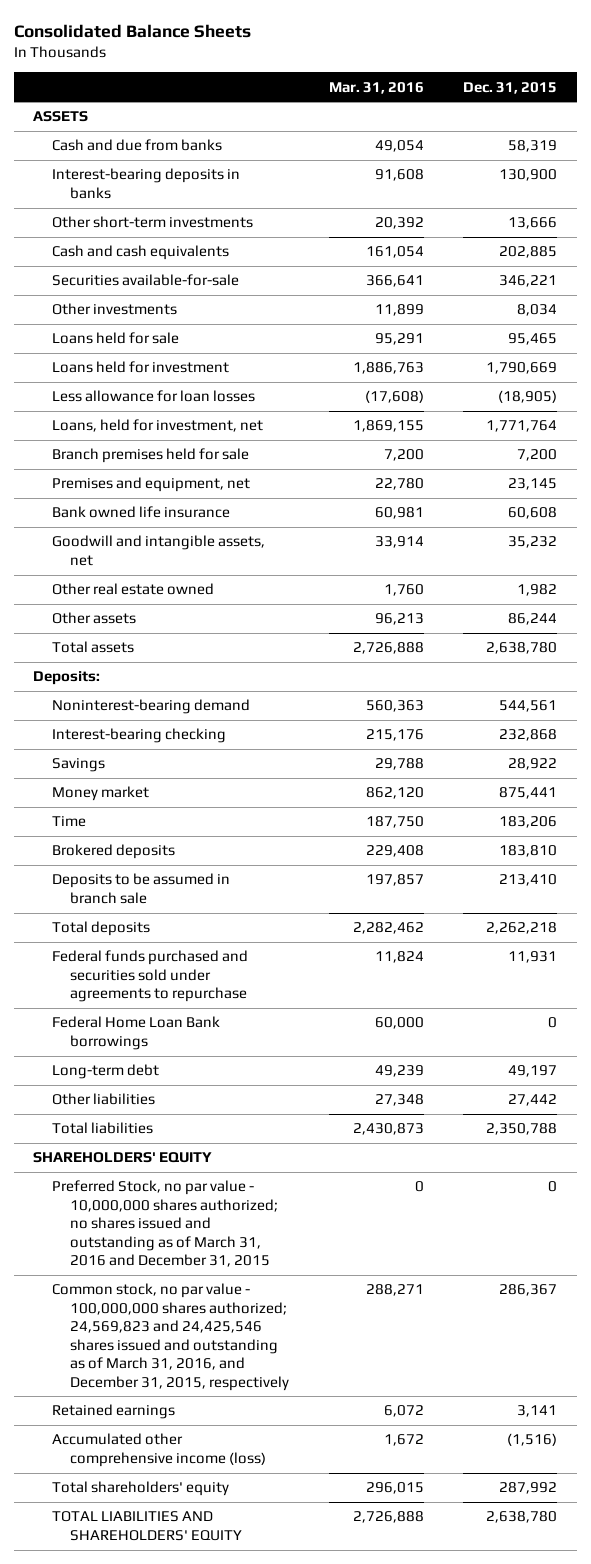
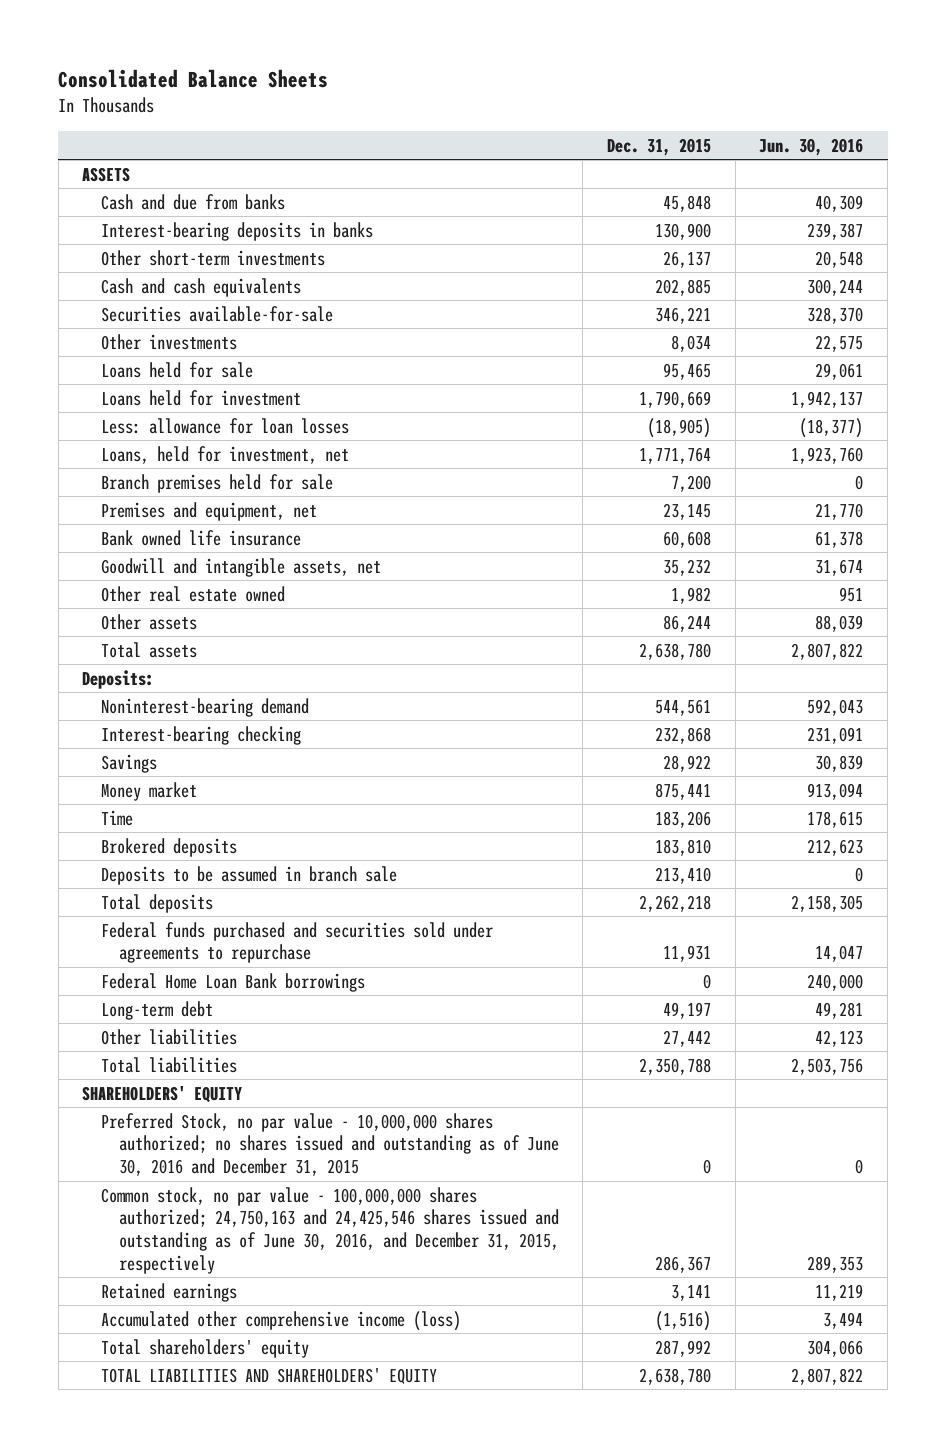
- | Mar. 31, 2016 | Dec. 31, 2015
+ | Dec. 31, 2015 | Jun. 30, 2016
- Cash and due from banks | 49,054 | 58,319
+ Cash and due from banks | 45,848 | 40,309
- Other short-term investments | 20,392 | 13,666
+ Other short-term investments | 26,137 | 20,548
- Less allowance for loan losses | (17,608) | (18,905)
+ Less: allowance for loan losses | (18,905) | (18,377)
- Preferred Stock, no par value - 10,000,000 shares authorized; no shares issued and outstanding as of March 31, 2016 and December 31, 2015 | 0 | 0
- Common stock, no par value - 100,000,000 shares authorized; 24,569,823 and 24,425,546 shares issued and outstanding as of March 31, 2016, and December 31, 2015, respectively | 288,271 | 286,367
+ Preferred Stock, no par value - 10,000,000 shares authorized; no shares issued and outstanding as of June 30, 2016 and December 31, 2015 | 0 | 0
+ Common stock, no par value - 100,000,000 shares authorized; 24,750,163 and 24,425,546 shares issued and outstanding as of June 30, 2016, and December 31, 2015, respectively | 286,367 | 289,353

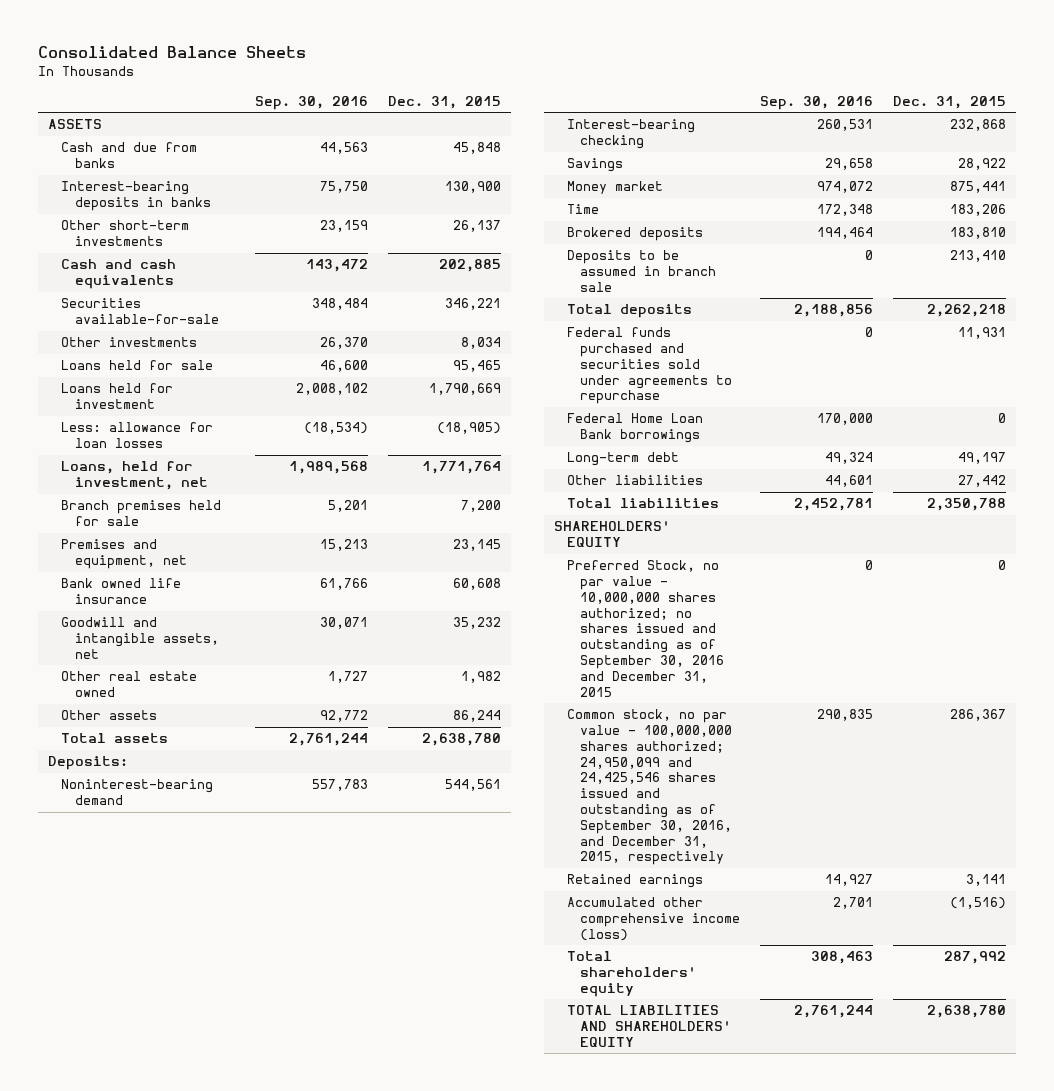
- | Dec. 31, 2015 | Jun. 30, 2016
+ | Sep. 30, 2016 | Dec. 31, 2015
- Preferred Stock, no par value - 10,000,000 shares authorized; no shares issued and outstanding as of June 30, 2016 and December 31, 2015 | 0 | 0
- Common stock, no par value - 100,000,000 shares authorized; 24,750,163 and 24,425,546 shares issued and outstanding as of June 30, 2016, and December 31, 2015, respectively | 286,367 | 289,353
+ Preferred Stock, no par value - 10,000,000 shares authorized; no shares issued and outstanding as of September 30, 2016 and December 31, 2015 | 0 | 0
+ Common stock, no par value - 100,000,000 shares authorized; 24,950,099 and 24,425,546 shares issued and outstanding as of September 30, 2016, and December 31, 2015, respectively | 290,835 | 286,367

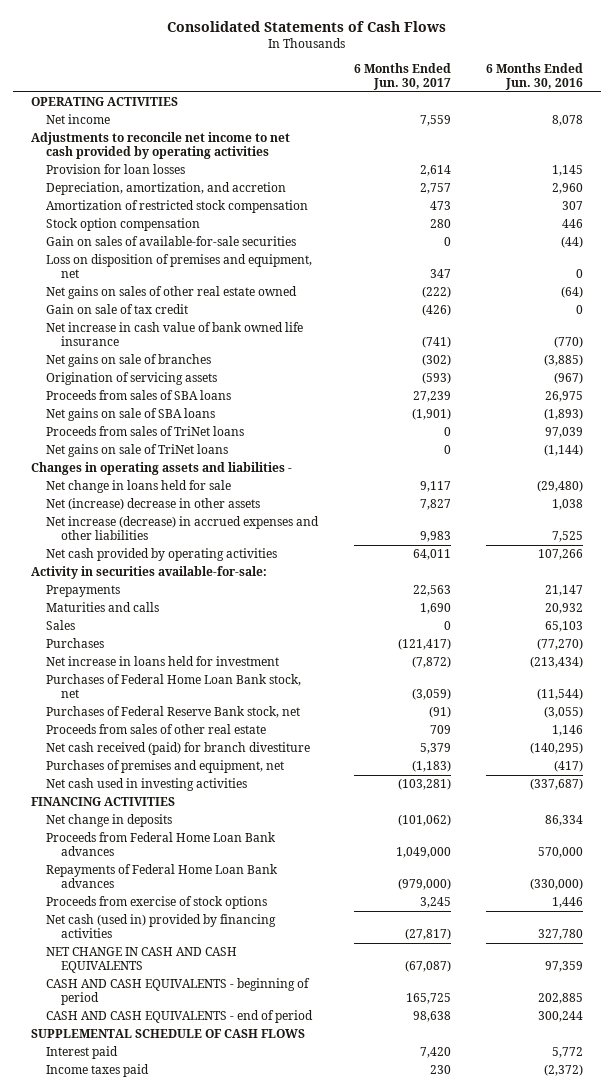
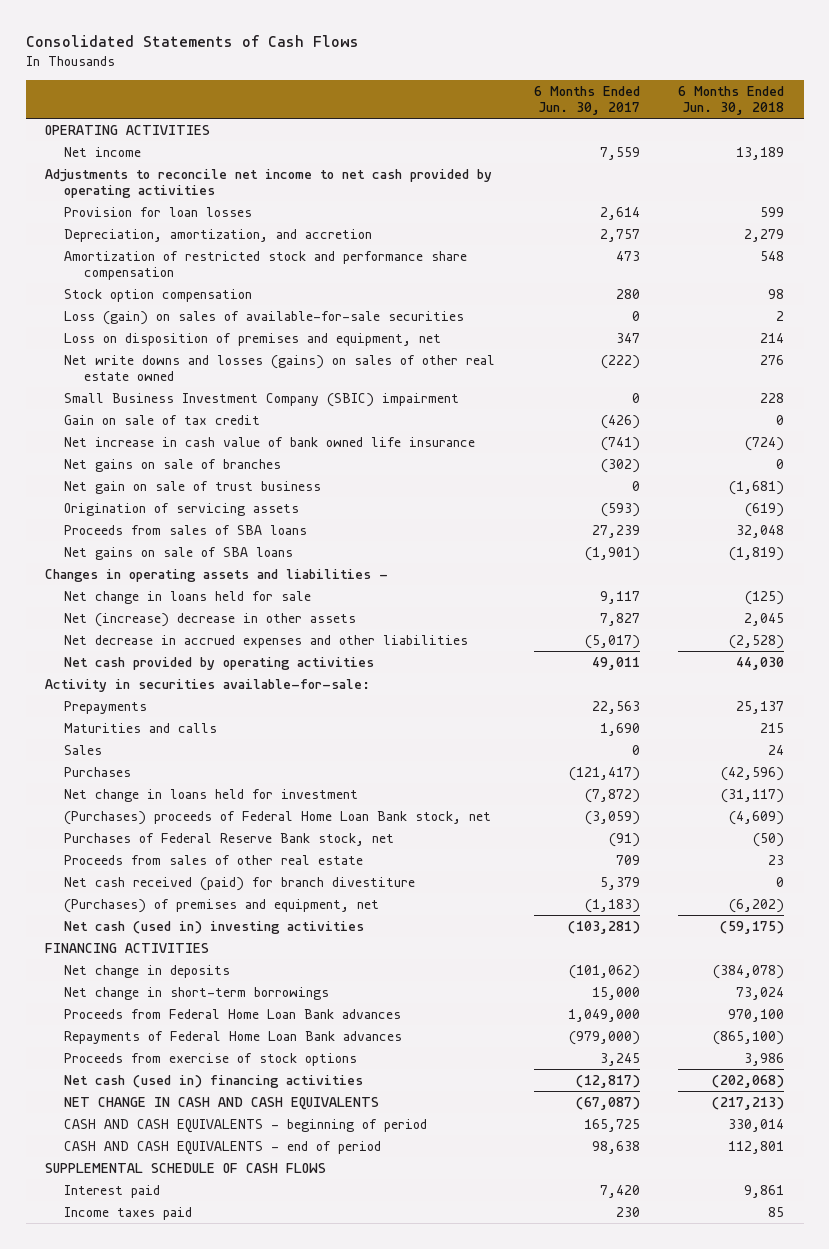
- | 6 Months Ended Jun. 30, 2017 | 6 Months Ended Jun. 30, 2016
+ | 6 Months Ended Jun. 30, 2017 | 6 Months Ended Jun. 30, 2018
- Amortization of restricted stock compensation | 473 | 307
+ Amortization of restricted stock and performance share compensation | 473 | 548
- Gain on sales of available-for-sale securities | 0 | (44)
+ Loss (gain) on sales of available-for-sale securities | 0 | 2
- Net gains on sales of other real estate owned | (222) | (64)
+ Net write downs and losses (gains) on sales of other real estate owned | (222) | 276
+ Small Business Investment Company (SBIC) impairment | 0 | 228
+ Net gain on sale of trust business | 0 | (1,681)
- Proceeds from sales of TriNet loans | 0 | 97,039
- Net gains on sale of TriNet loans | 0 | (1,144)
- Net increase (decrease) in accrued expenses and other liabilities | 9,983 | 7,525
- Net cash provided by operating activities | 64,011 | 107,266
+ Net decrease in accrued expenses and other liabilities | (5,017) | (2,528)
+ Net cash provided by operating activities | 49,011 | 44,030
- Net increase in loans held for investment | (7,872) | (213,434)
- Purchases of Federal Home Loan Bank stock, net | (3,059) | (11,544)
+ Net change in loans held for investment | (7,872) | (31,117)
+ (Purchases) proceeds of Federal Home Loan Bank stock, net | (3,059) | (4,609)
- Purchases of premises and equipment, net | (1,183) | (417)
- Net cash used in investing activities | (103,281) | (337,687)
+ (Purchases) of premises and equipment, net | (1,183) | (6,202)
+ Net cash (used in) investing activities | (103,281) | (59,175)
+ Net change in short-term borrowings | 15,000 | 73,024
- Net cash (used in) provided by financing activities | (27,817) | 327,780
+ Net cash (used in) financing activities | (12,817) | (202,068)

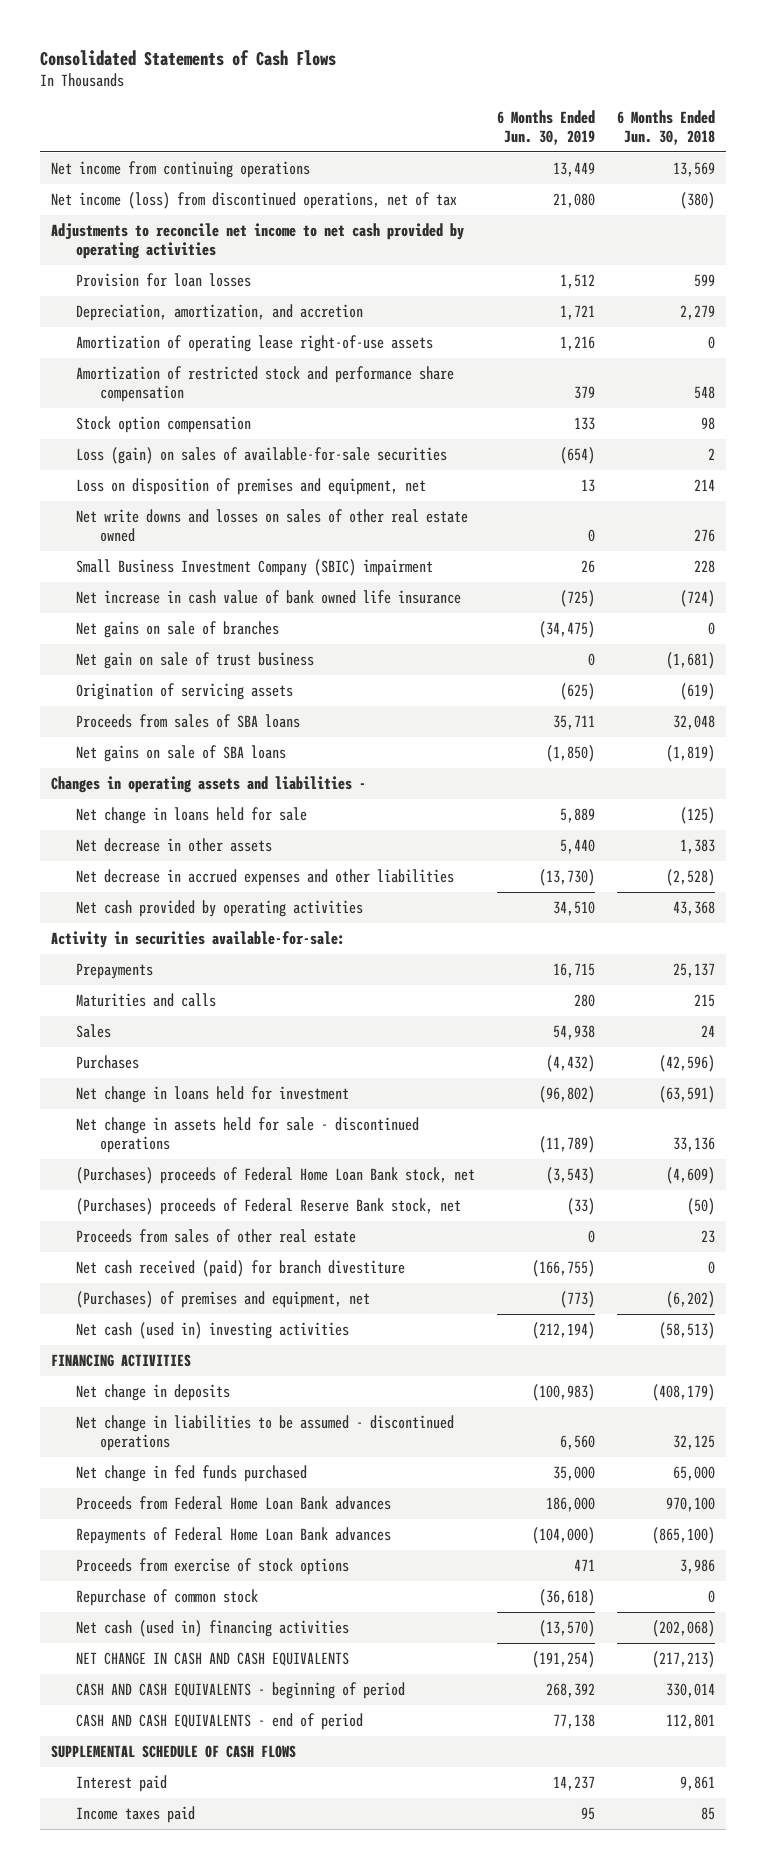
- | 6 Months Ended Jun. 30, 2017 | 6 Months Ended Jun. 30, 2018
+ | 6 Months Ended Jun. 30, 2019 | 6 Months Ended Jun. 30, 2018
- OPERATING ACTIVITIES
- Net income | 7,559 | 13,189
+ Net income from continuing operations | 13,449 | 13,569
+ Net income (loss) from discontinued operations, net of tax | 21,080 | (380)
+ Amortization of operating lease right-of-use assets | 1,216 | 0
- Net write downs and losses (gains) on sales of other real estate owned | (222) | 276
+ Net write downs and losses on sales of other real estate owned | 0 | 276
- Gain on sale of tax credit | (426) | 0
- Net (increase) decrease in other assets | 7,827 | 2,045
+ Net decrease in other assets | 5,440 | 1,383
- Net cash provided by operating activities | 49,011 | 44,030
+ Net cash provided by operating activities | 34,510 | 43,368
- Net change in loans held for investment | (7,872) | (31,117)
+ Net change in loans held for investment | (96,802) | (63,591)
+ Net change in assets held for sale - discontinued operations | (11,789) | 33,136
- Purchases of Federal Reserve Bank stock, net | (91) | (50)
+ (Purchases) proceeds of Federal Reserve Bank stock, net | (33) | (50)
- Net cash (used in) investing activities | (103,281) | (59,175)
+ Net cash (used in) investing activities | (212,194) | (58,513)
- Net change in deposits | (101,062) | (384,078)
- Net change in short-term borrowings | 15,000 | 73,024
+ Net change in deposits | (100,983) | (408,179)
+ Net change in liabilities to be assumed - discontinued operations | 6,560 | 32,125
+ Net change in fed funds purchased | 35,000 | 65,000
+ Repurchase of common stock | (36,618) | 0

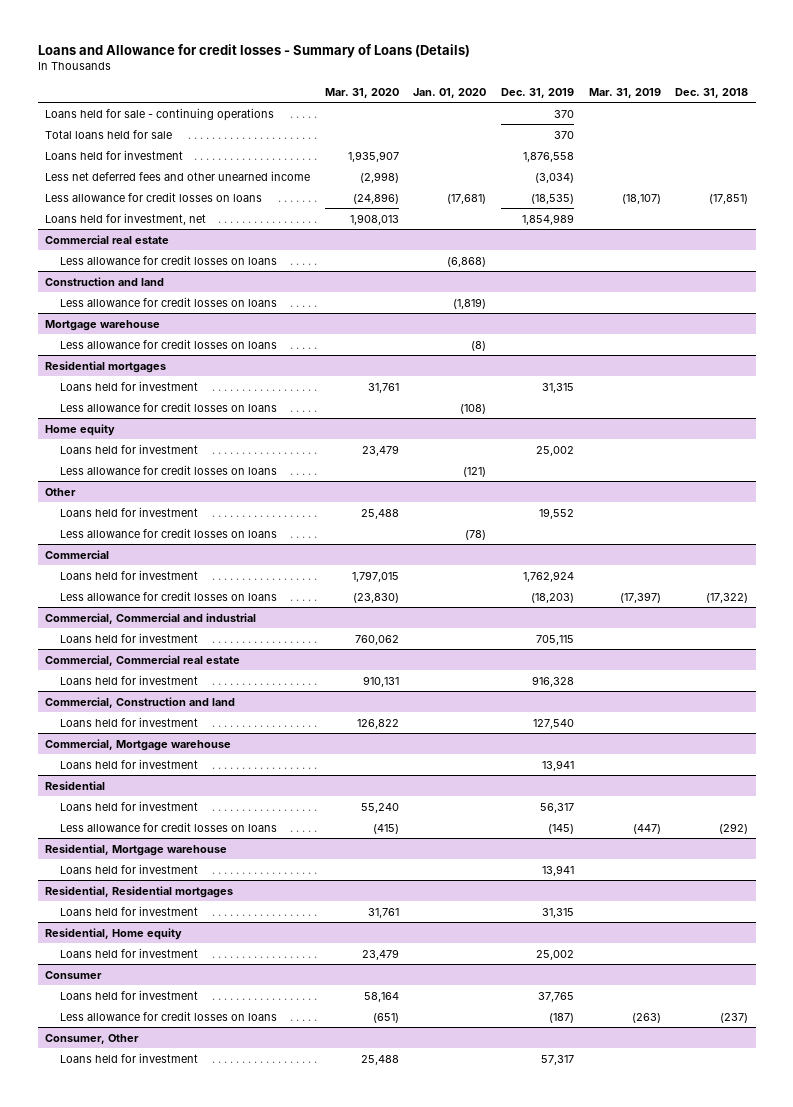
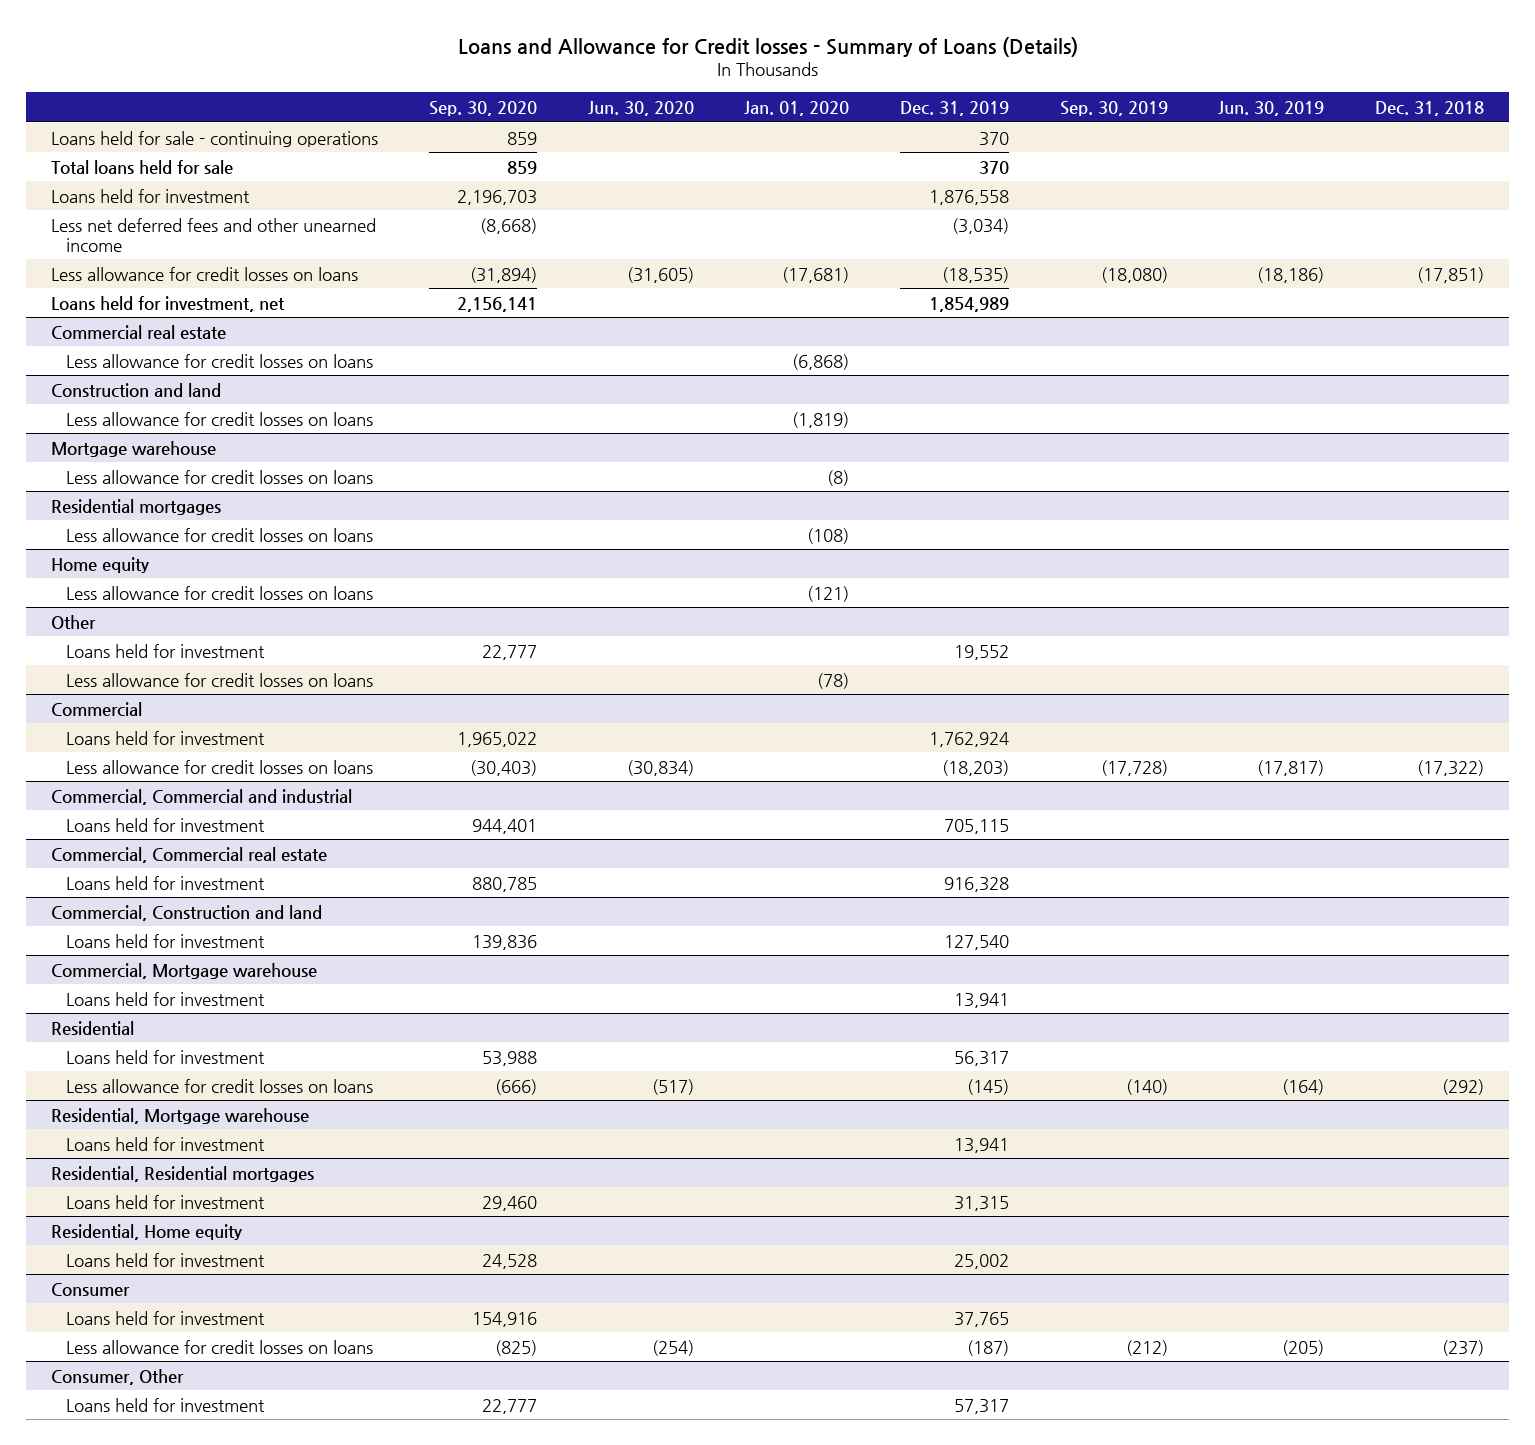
- Loans and Allowance for credit losses - Summary of Loans (Details)
+ Loans and Allowance for Credit losses - Summary of Loans (Details)
- | Mar. 31, 2020 | Jan. 01, 2020 | Dec. 31, 2019 | Mar. 31, 2019 | Dec. 31, 2018
+ | Sep. 30, 2020 | Jun. 30, 2020 | Jan. 01, 2020 | Dec. 31, 2019 | Sep. 30, 2019 | Jun. 30, 2019 | Dec. 31, 2018
@ Residential mortgages
- Loans held for investment | 31,761 | | 31,315 | |
@ Home equity
- Loans held for investment | 23,479 | | 25,002 | |

